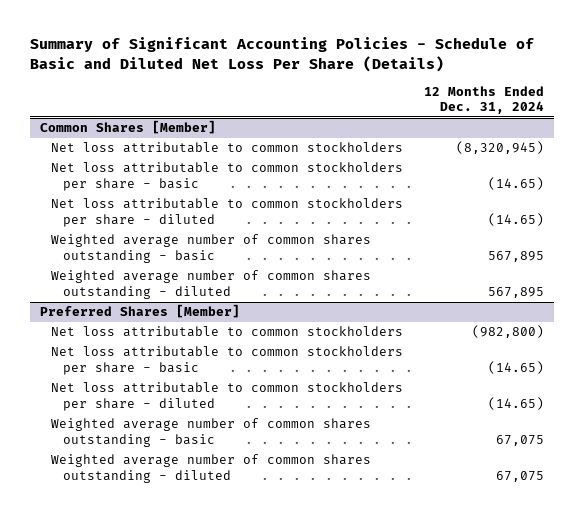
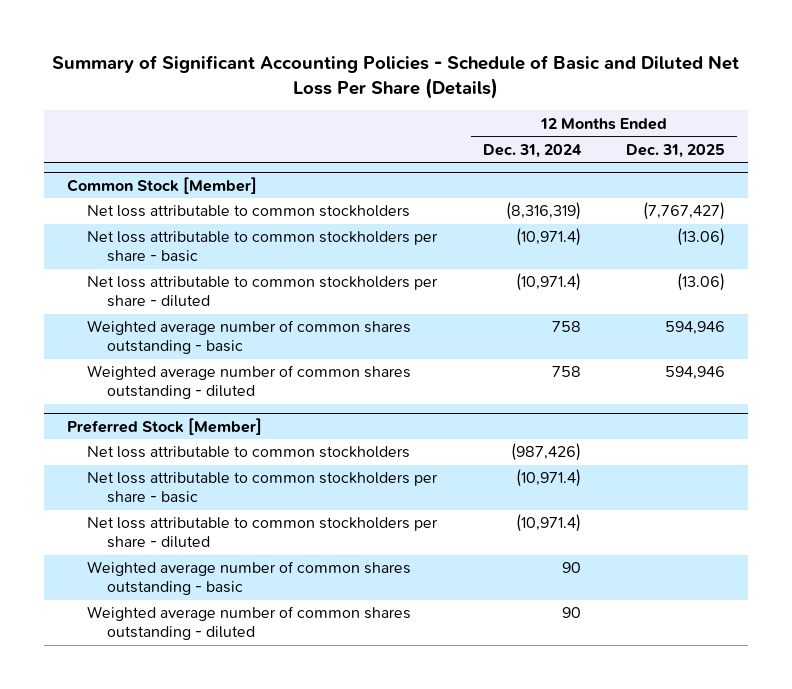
- | 12 Months Ended Dec. 31, 2024
+ | 12 Months Ended Dec. 31, 2024 | 12 Months Ended Dec. 31, 2025
- Common Shares [Member]
- Net loss attributable to common stockholders | (8,320,945)
- Net loss attributable to common stockholders per share - basic | (14.65)
- Net loss attributable to common stockholders per share - diluted | (14.65)
- Weighted average number of common shares outstanding - basic | 567,895
- Weighted average number of common shares outstanding - diluted | 567,895
- Preferred Shares [Member]
- Net loss attributable to common stockholders | (982,800)
- Net loss attributable to common stockholders per share - basic | (14.65)
- Net loss attributable to common stockholders per share - diluted | (14.65)
- Weighted average number of common shares outstanding - basic | 67,075
- Weighted average number of common shares outstanding - diluted | 67,075
+ Common Stock [Member]
+ Net loss attributable to common stockholders | (8,316,319) | (7,767,427)
+ Net loss attributable to common stockholders per share - basic | (10,971.4) | (13.06)
+ Net loss attributable to common stockholders per share - diluted | (10,971.4) | (13.06)
+ Weighted average number of common shares outstanding - basic | 758 | 594,946
+ Weighted average number of common shares outstanding - diluted | 758 | 594,946
+ Preferred Stock [Member]
+ Net loss attributable to common stockholders | (987,426) |
+ Net loss attributable to common stockholders per share - basic | (10,971.4) |
+ Net loss attributable to common stockholders per share - diluted | (10,971.4) |
+ Weighted average number of common shares outstanding - basic | 90 |
+ Weighted average number of common shares outstanding - diluted | 90 |

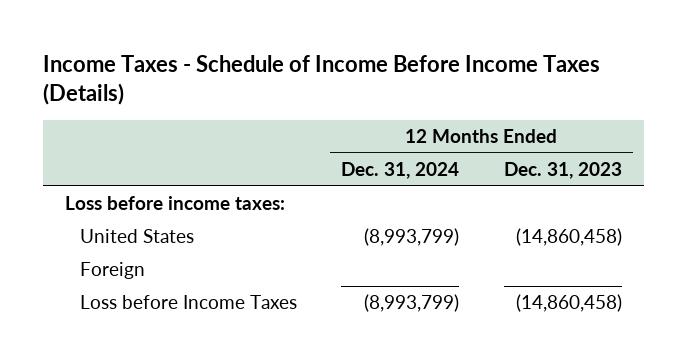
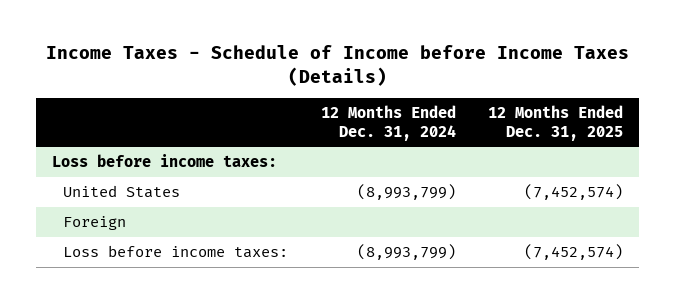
- Income Taxes - Schedule of Income Before Income Taxes (Details)
+ Income Taxes - Schedule of Income before Income Taxes (Details)
- | 12 Months Ended Dec. 31, 2024 | 12 Months Ended Dec. 31, 2023
+ | 12 Months Ended Dec. 31, 2024 | 12 Months Ended Dec. 31, 2025
- Loss before Income Taxes | (8,993,799) | (14,860,458)
+ Loss before income taxes: | (8,993,799) | (7,452,574)

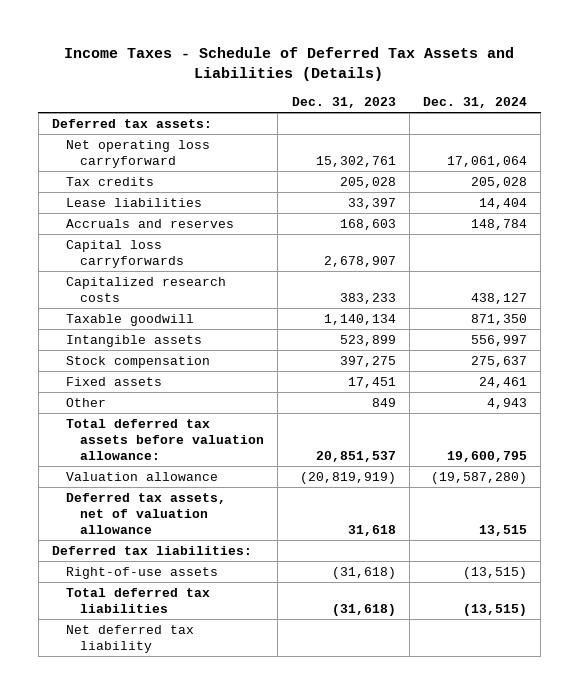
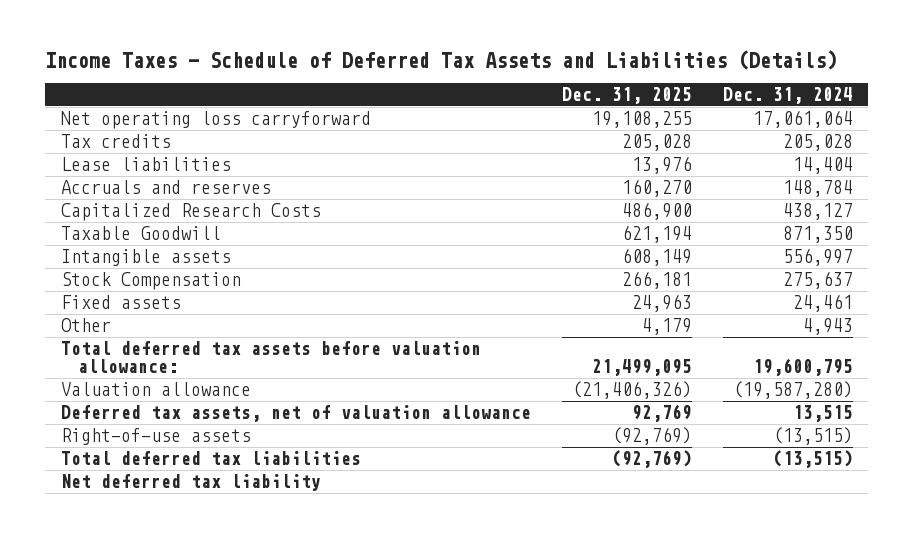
- | Dec. 31, 2023 | Dec. 31, 2024
+ | Dec. 31, 2025 | Dec. 31, 2024
- Deferred tax assets:
- Capital loss carryforwards | 2,678,907 |
- Capitalized research costs | 383,233 | 438,127
- Taxable goodwill | 1,140,134 | 871,350
+ Capitalized Research Costs | 486,900 | 438,127
+ Taxable Goodwill | 621,194 | 871,350
- Stock compensation | 397,275 | 275,637
+ Stock Compensation | 266,181 | 275,637
- Deferred tax liabilities:

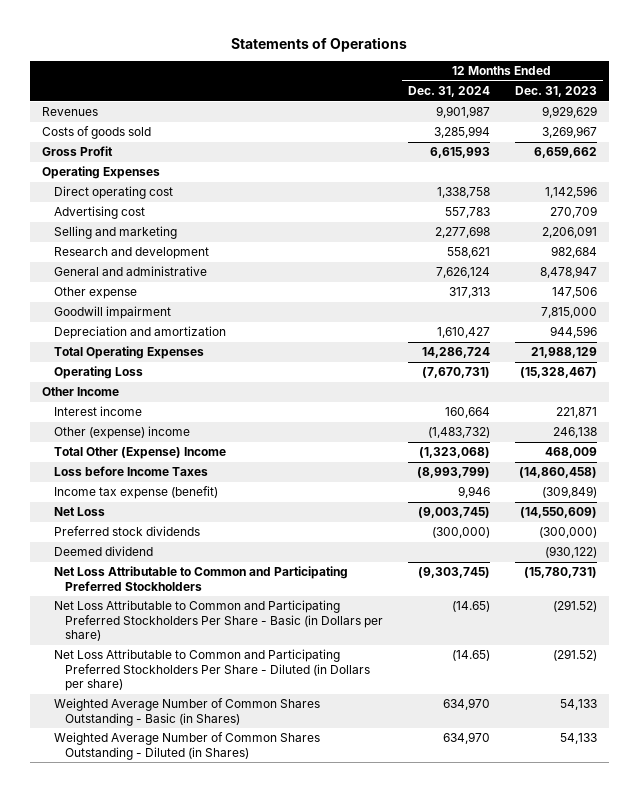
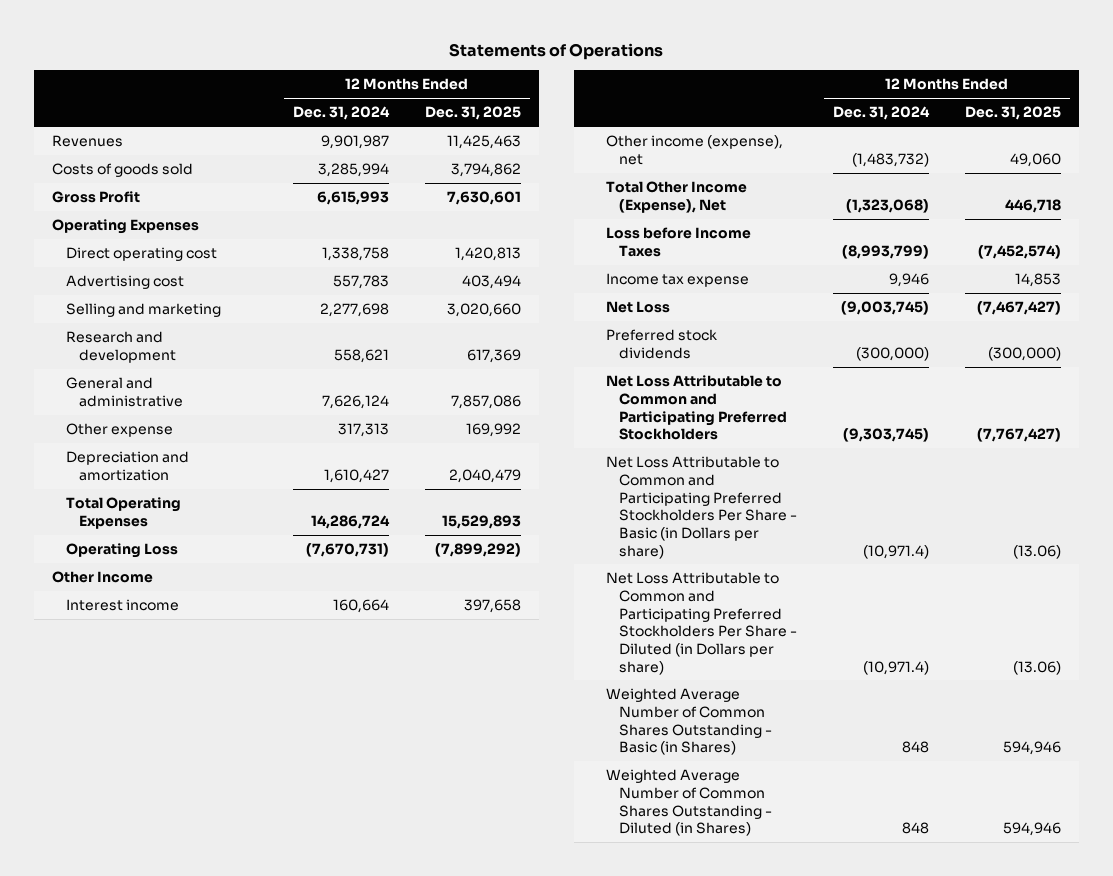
- | 12 Months Ended Dec. 31, 2024 | 12 Months Ended Dec. 31, 2023
+ | 12 Months Ended Dec. 31, 2024 | 12 Months Ended Dec. 31, 2025
- Goodwill impairment | | 7,815,000
- Other (expense) income | (1,483,732) | 246,138
- Total Other (Expense) Income | (1,323,068) | 468,009
+ Other income (expense), net | (1,483,732) | 49,060
+ Total Other Income (Expense), Net | (1,323,068) | 446,718
- Income tax expense (benefit) | 9,946 | (309,849)
+ Income tax expense | 9,946 | 14,853
- Deemed dividend | | (930,122)
- Net Loss Attributable to Common and Participating Preferred Stockholders Per Share - Basic (in Dollars per share) | (14.65) | (291.52)
- Net Loss Attributable to Common and Participating Preferred Stockholders Per Share - Diluted (in Dollars per share) | (14.65) | (291.52)
- Weighted Average Number of Common Shares Outstanding - Basic (in Shares) | 634,970 | 54,133
- Weighted Average Number of Common Shares Outstanding - Diluted (in Shares) | 634,970 | 54,133
+ Net Loss Attributable to Common and Participating Preferred Stockholders Per Share - Basic (in Dollars per share) | (10,971.4) | (13.06)
+ Net Loss Attributable to Common and Participating Preferred Stockholders Per Share - Diluted (in Dollars per share) | (10,971.4) | (13.06)
+ Weighted Average Number of Common Shares Outstanding - Basic (in Shares) | 848 | 594,946
+ Weighted Average Number of Common Shares Outstanding - Diluted (in Shares) | 848 | 594,946

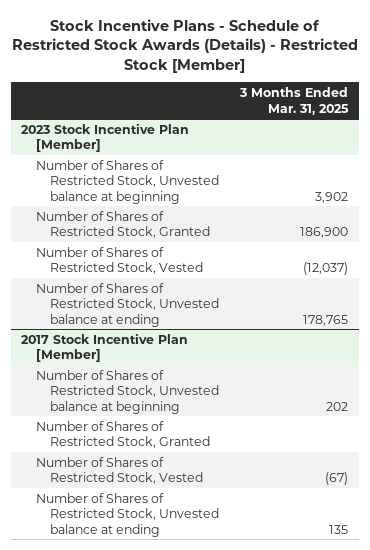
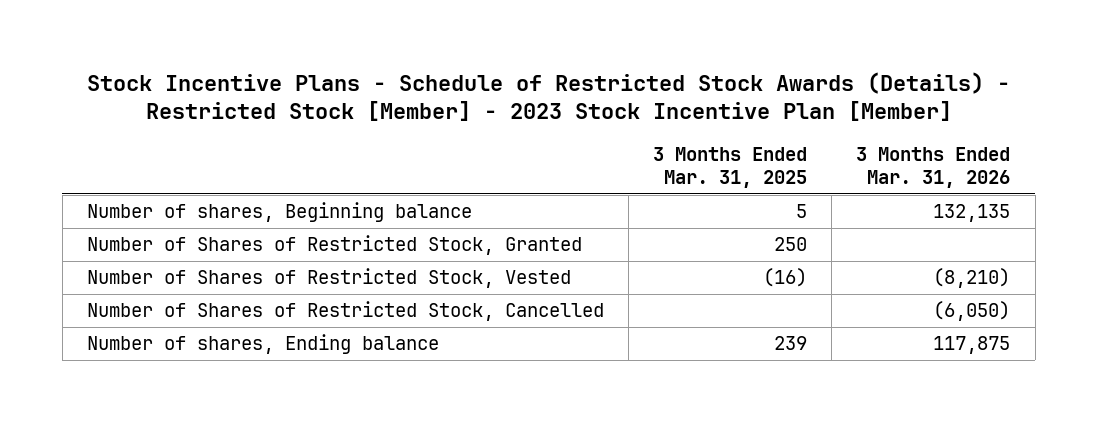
- Stock Incentive Plans - Schedule of Restricted Stock Awards (Details) - Restricted Stock [Member]
+ Stock Incentive Plans - Schedule of Restricted Stock Awards (Details) - Restricted Stock [Member] - 2023 Stock Incentive Plan [Member]
- | 3 Months Ended Mar. 31, 2025
+ | 3 Months Ended Mar. 31, 2025 | 3 Months Ended Mar. 31, 2026
- 2023 Stock Incentive Plan [Member]
- Number of Shares of Restricted Stock, Unvested balance at beginning | 3,902
- Number of Shares of Restricted Stock, Granted | 186,900
- Number of Shares of Restricted Stock, Vested | (12,037)
- Number of Shares of Restricted Stock, Unvested balance at ending | 178,765
- 2017 Stock Incentive Plan [Member]
- Number of Shares of Restricted Stock, Unvested balance at beginning | 202
- Number of Shares of Restricted Stock, Granted
- Number of Shares of Restricted Stock, Vested | (67)
- Number of Shares of Restricted Stock, Unvested balance at ending | 135
+ Number of shares, Beginning balance | 5 | 132,135
+ Number of Shares of Restricted Stock, Granted | 250 |
+ Number of Shares of Restricted Stock, Vested | (16) | (8,210)
+ Number of Shares of Restricted Stock, Cancelled | | (6,050)
+ Number of shares, Ending balance | 239 | 117,875

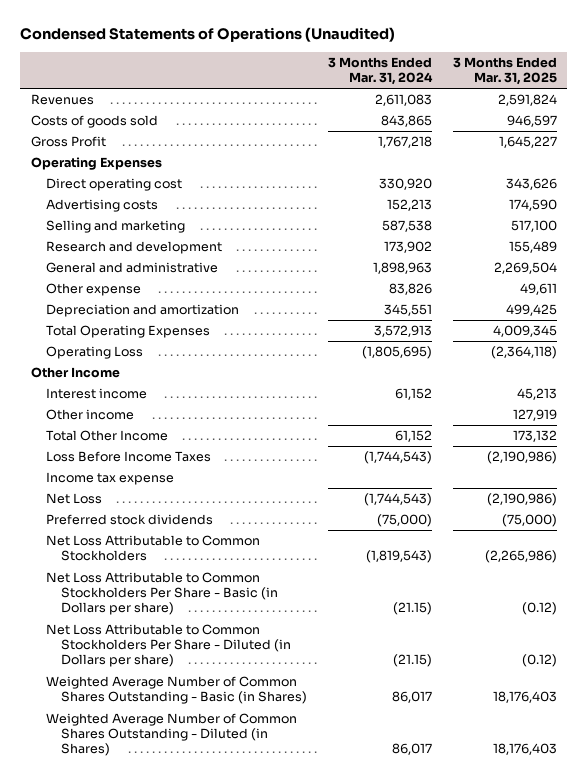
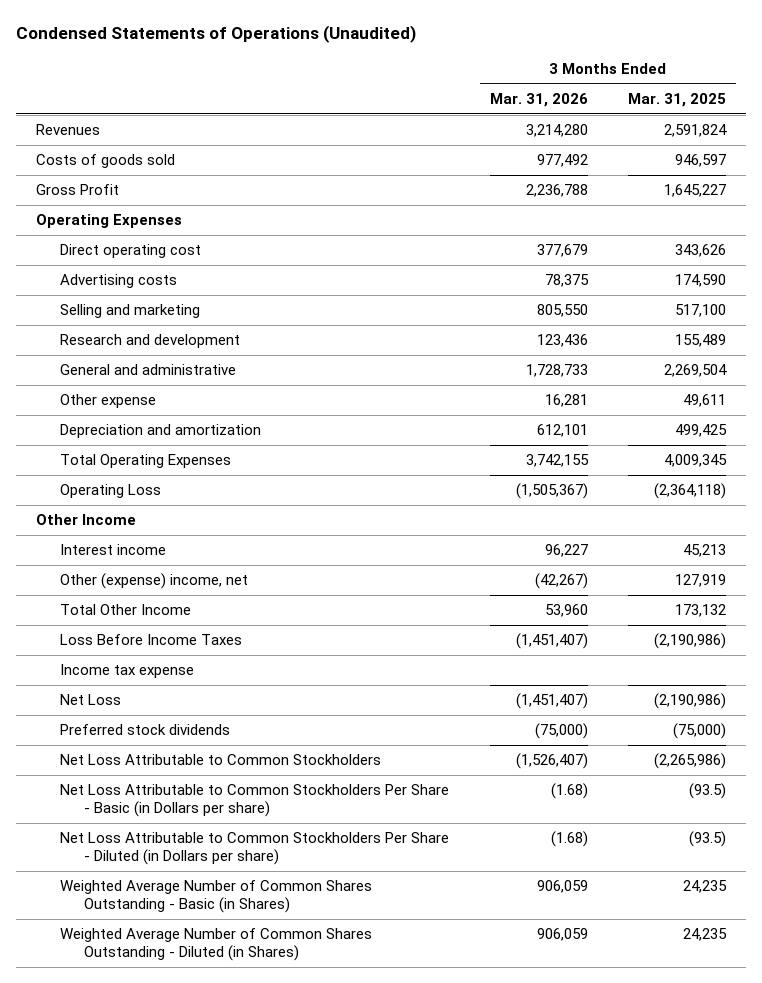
- | 3 Months Ended Mar. 31, 2024 | 3 Months Ended Mar. 31, 2025
+ | 3 Months Ended Mar. 31, 2026 | 3 Months Ended Mar. 31, 2025
- Other income | | 127,919
+ Other (expense) income, net | (42,267) | 127,919
- Net Loss Attributable to Common Stockholders Per Share - Basic (in Dollars per share) | (21.15) | (0.12)
- Net Loss Attributable to Common Stockholders Per Share - Diluted (in Dollars per share) | (21.15) | (0.12)
- Weighted Average Number of Common Shares Outstanding - Basic (in Shares) | 86,017 | 18,176,403
- Weighted Average Number of Common Shares Outstanding - Diluted (in Shares) | 86,017 | 18,176,403
+ Net Loss Attributable to Common Stockholders Per Share - Basic (in Dollars per share) | (1.68) | (93.5)
+ Net Loss Attributable to Common Stockholders Per Share - Diluted (in Dollars per share) | (1.68) | (93.5)
+ Weighted Average Number of Common Shares Outstanding - Basic (in Shares) | 906,059 | 24,235
+ Weighted Average Number of Common Shares Outstanding - Diluted (in Shares) | 906,059 | 24,235

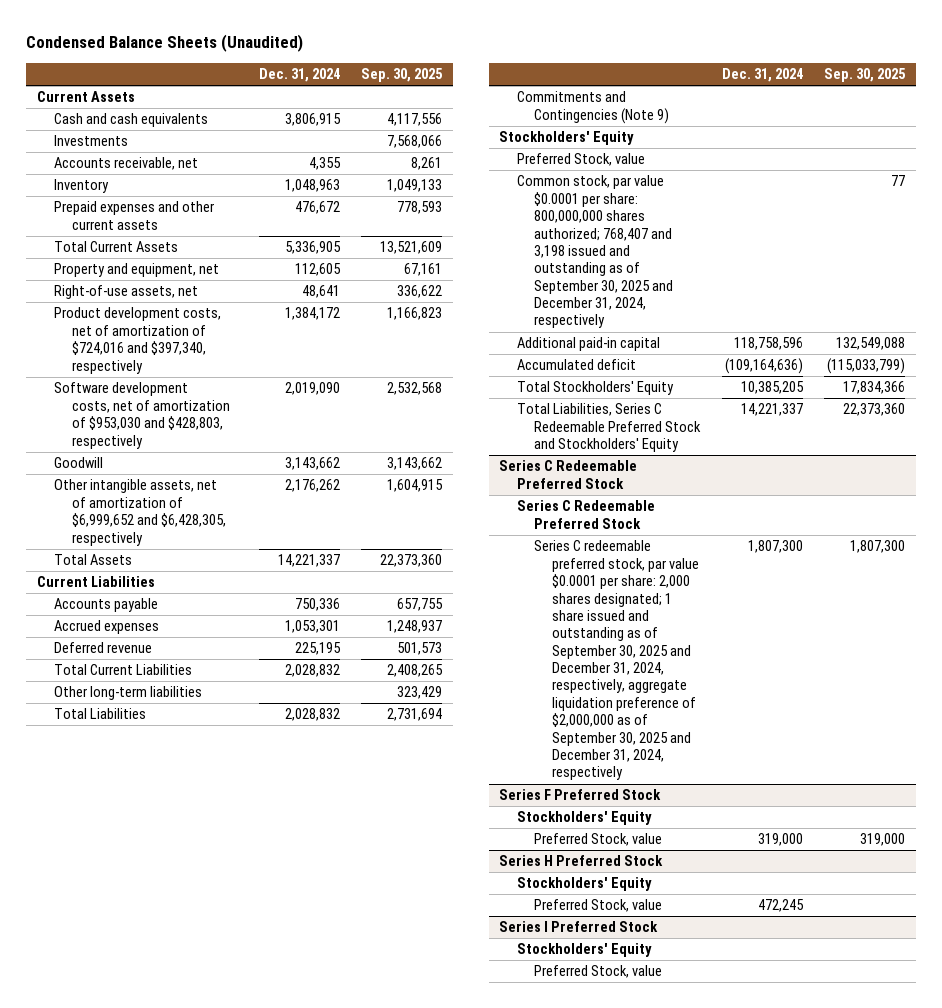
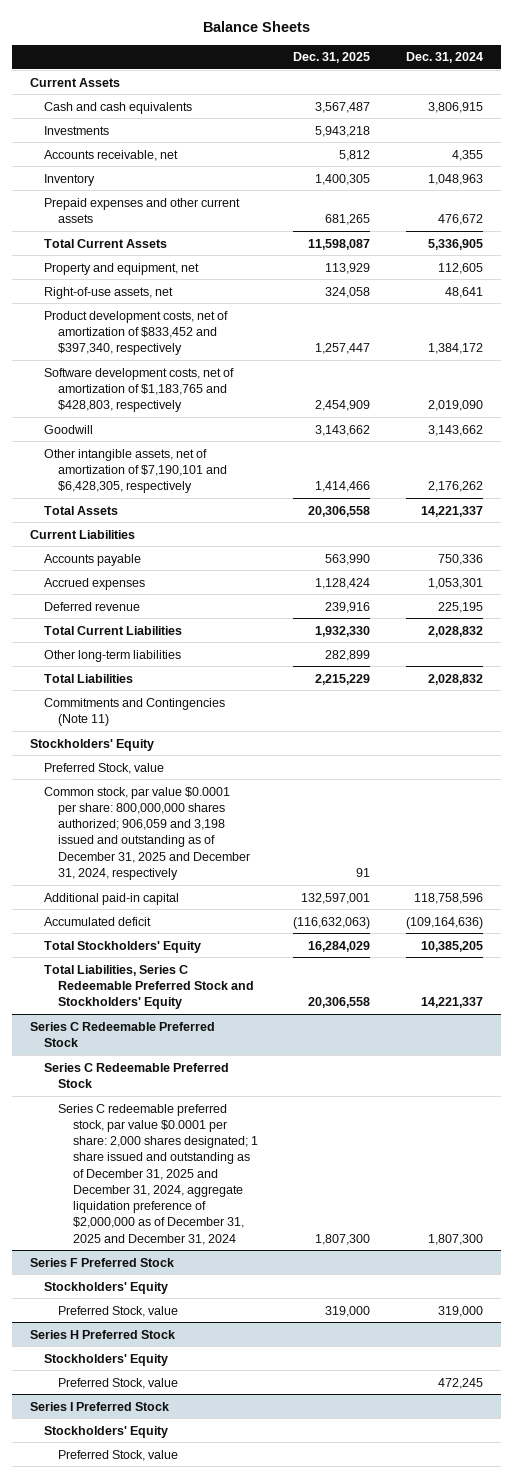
- Condensed Balance Sheets (Unaudited)
+ Balance Sheets
- | Dec. 31, 2024 | Sep. 30, 2025
+ | Dec. 31, 2025 | Dec. 31, 2024
- Product development costs, net of amortization of $724,016 and $397,340, respectively | 1,384,172 | 1,166,823
- Software development costs, net of amortization of $953,030 and $428,803, respectively | 2,019,090 | 2,532,568
+ Product development costs, net of amortization of $833,452 and $397,340, respectively | 1,257,447 | 1,384,172
+ Software development costs, net of amortization of $1,183,765 and $428,803, respectively | 2,454,909 | 2,019,090
- Other intangible assets, net of amortization of $6,999,652 and $6,428,305, respectively | 2,176,262 | 1,604,915
+ Other intangible assets, net of amortization of $7,190,101 and $6,428,305, respectively | 1,414,466 | 2,176,262
- Commitments and Contingencies (Note 9)
+ Commitments and Contingencies (Note 11)
- Common stock, par value $0.0001 per share: 800,000,000 shares authorized; 768,407 and 3,198 issued and outstanding as of September 30, 2025 and December 31, 2024, respectively | | 77
+ Common stock, par value $0.0001 per share: 800,000,000 shares authorized; 906,059 and 3,198 issued and outstanding as of December 31, 2025 and December 31, 2024, respectively | 91 |
@ Series C Redeemable Preferred Stock
- Series C redeemable preferred stock, par value $0.0001 per share: 2,000 shares designated; 1 share issued and outstanding as of September 30, 2025 and December 31, 2024, respectively, aggregate liquidation preference of $2,000,000 as of September 30, 2025 and December 31, 2024, respectively | 1,807,300 | 1,807,300
+ Series C redeemable preferred stock, par value $0.0001 per share: 2,000 shares designated; 1 share issued and outstanding as of December 31, 2025 and December 31, 2024, aggregate liquidation preference of $2,000,000 as of December 31, 2025 and December 31, 2024 | 1,807,300 | 1,807,300

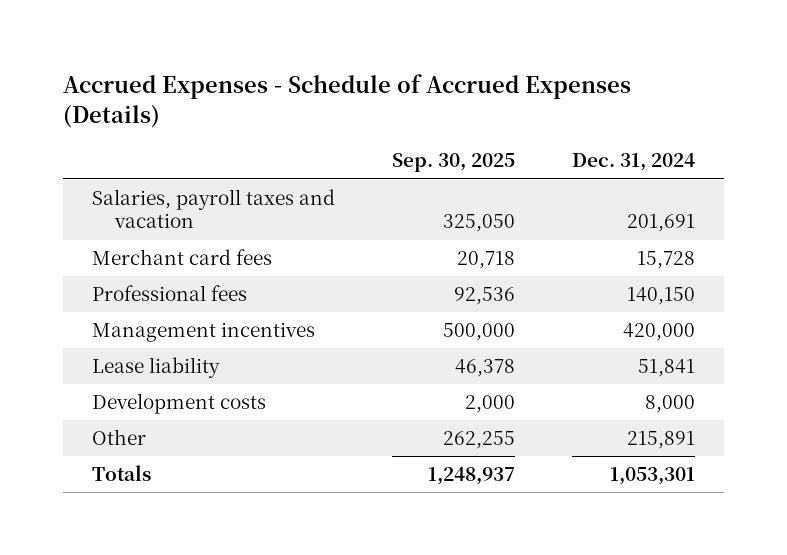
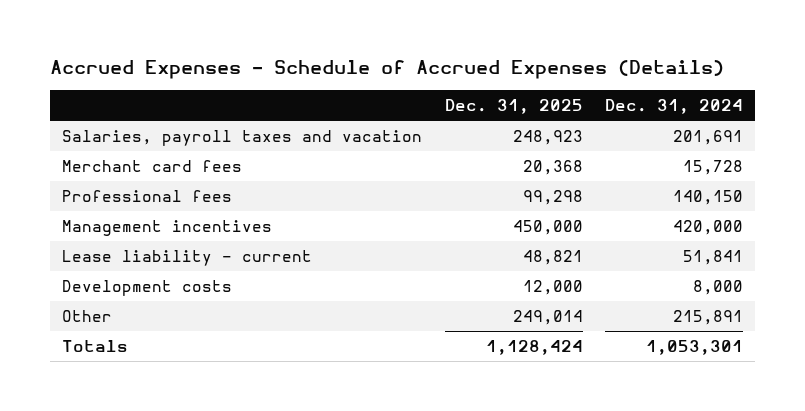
- | Sep. 30, 2025 | Dec. 31, 2024
+ | Dec. 31, 2025 | Dec. 31, 2024
- Lease liability | 46,378 | 51,841
+ Lease liability - current | 48,821 | 51,841

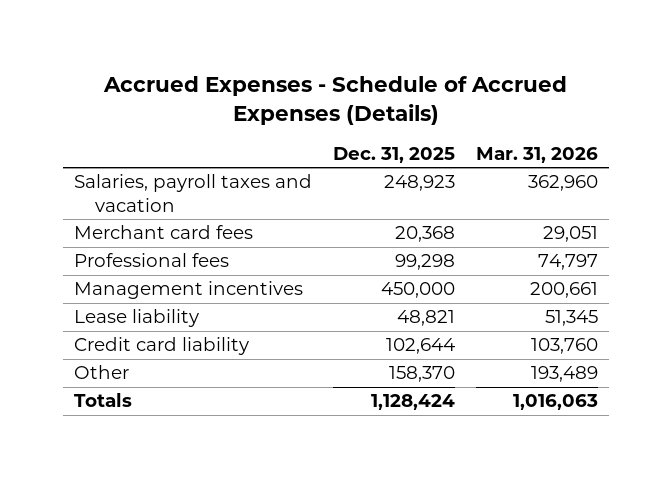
- | Dec. 31, 2025 | Dec. 31, 2024
+ | Dec. 31, 2025 | Mar. 31, 2026
- Lease liability - current | 48,821 | 51,841
- Development costs | 12,000 | 8,000
- Other | 249,014 | 215,891
+ Lease liability | 48,821 | 51,345
+ Credit card liability | 102,644 | 103,760
+ Other | 158,370 | 193,489

